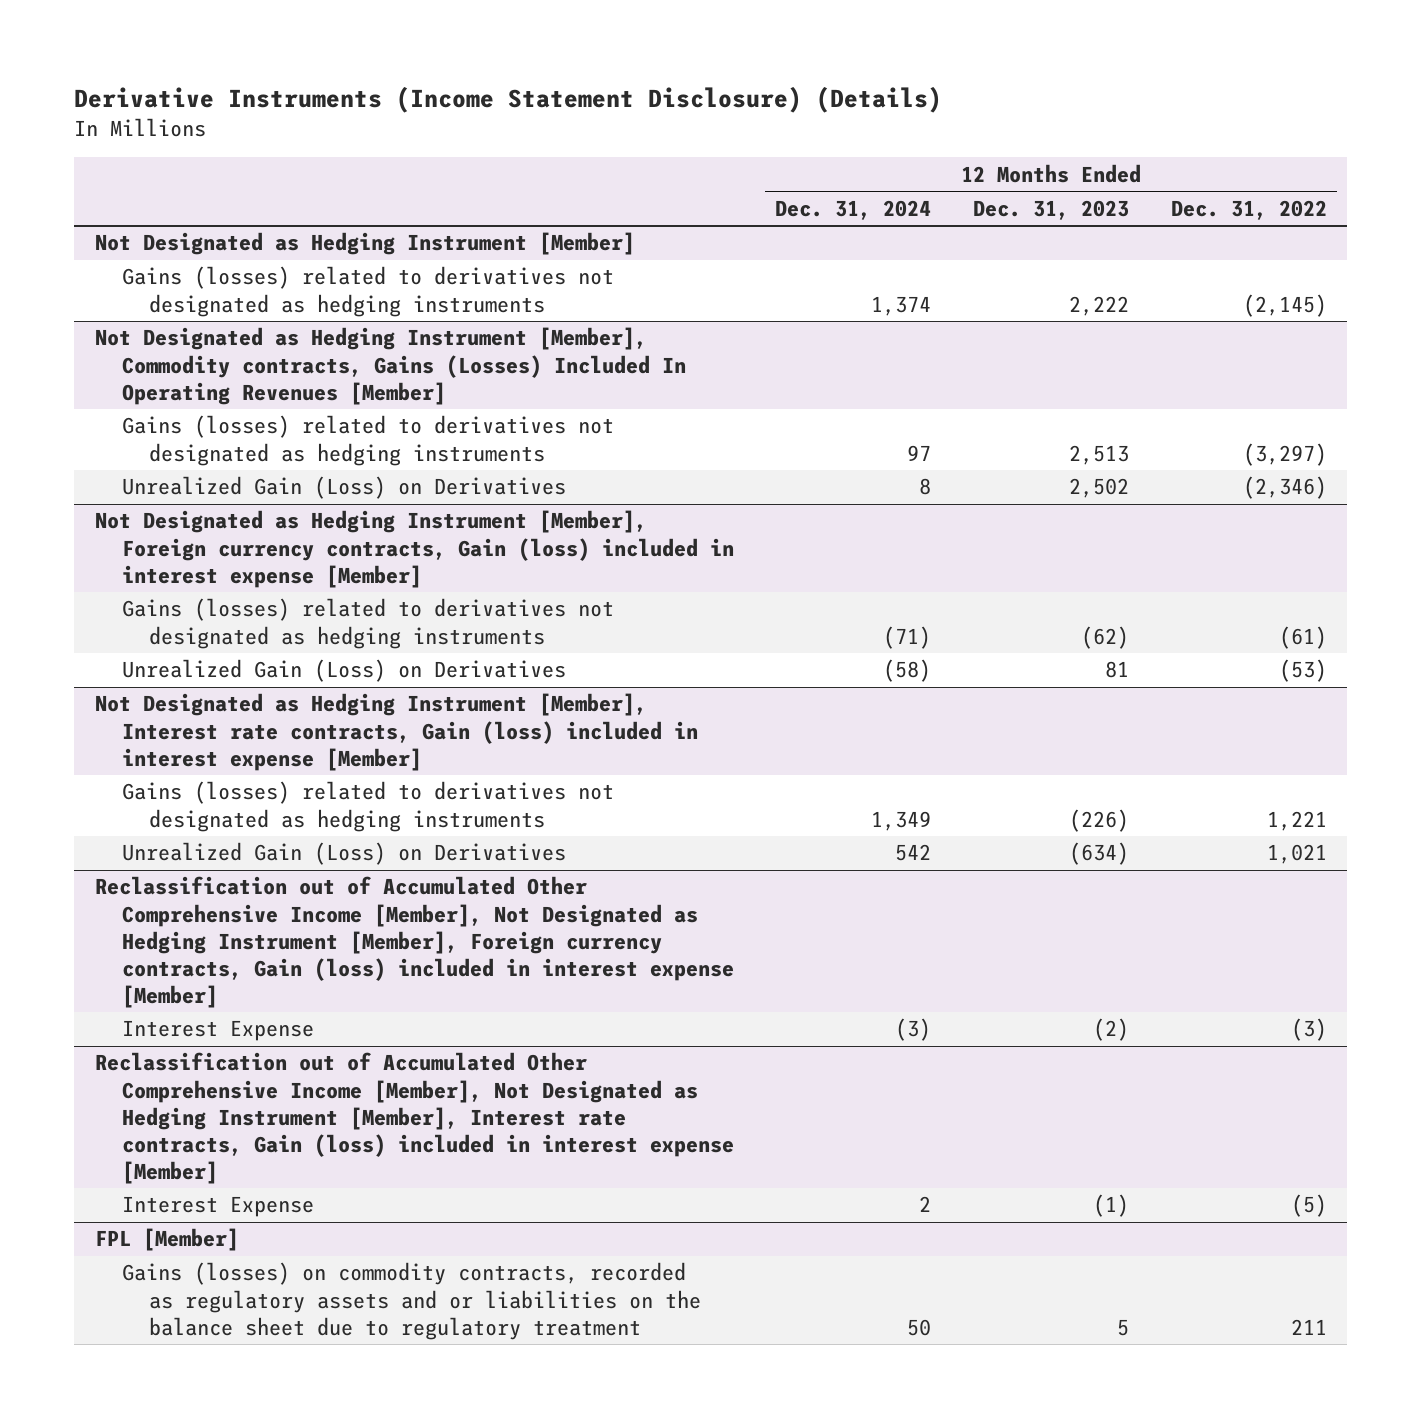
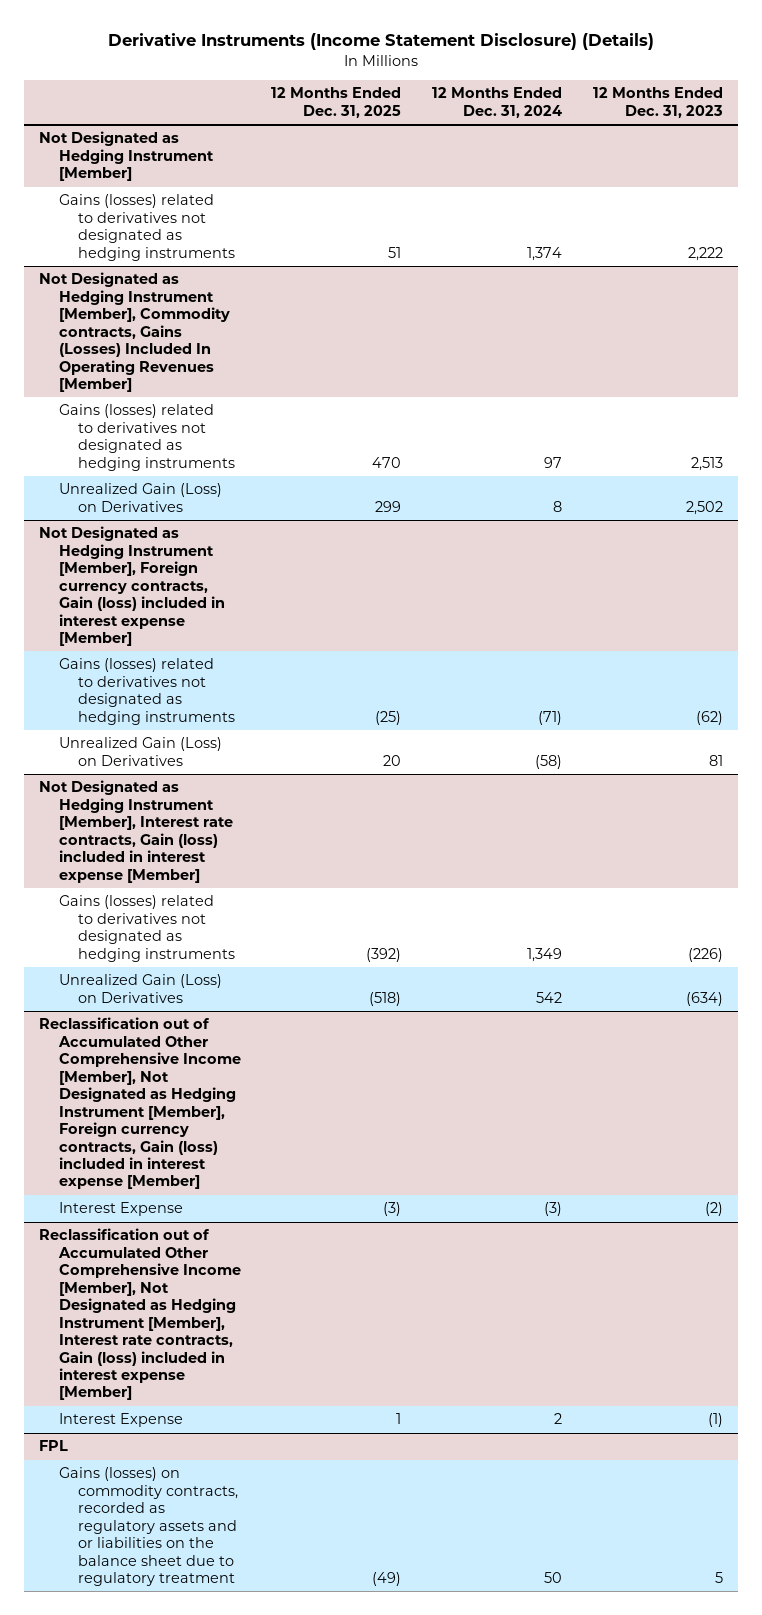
- | 12 Months Ended Dec. 31, 2024 | 12 Months Ended Dec. 31, 2023 | 12 Months Ended Dec. 31, 2022
+ | 12 Months Ended Dec. 31, 2025 | 12 Months Ended Dec. 31, 2024 | 12 Months Ended Dec. 31, 2023
- FPL [Member]
+ FPL

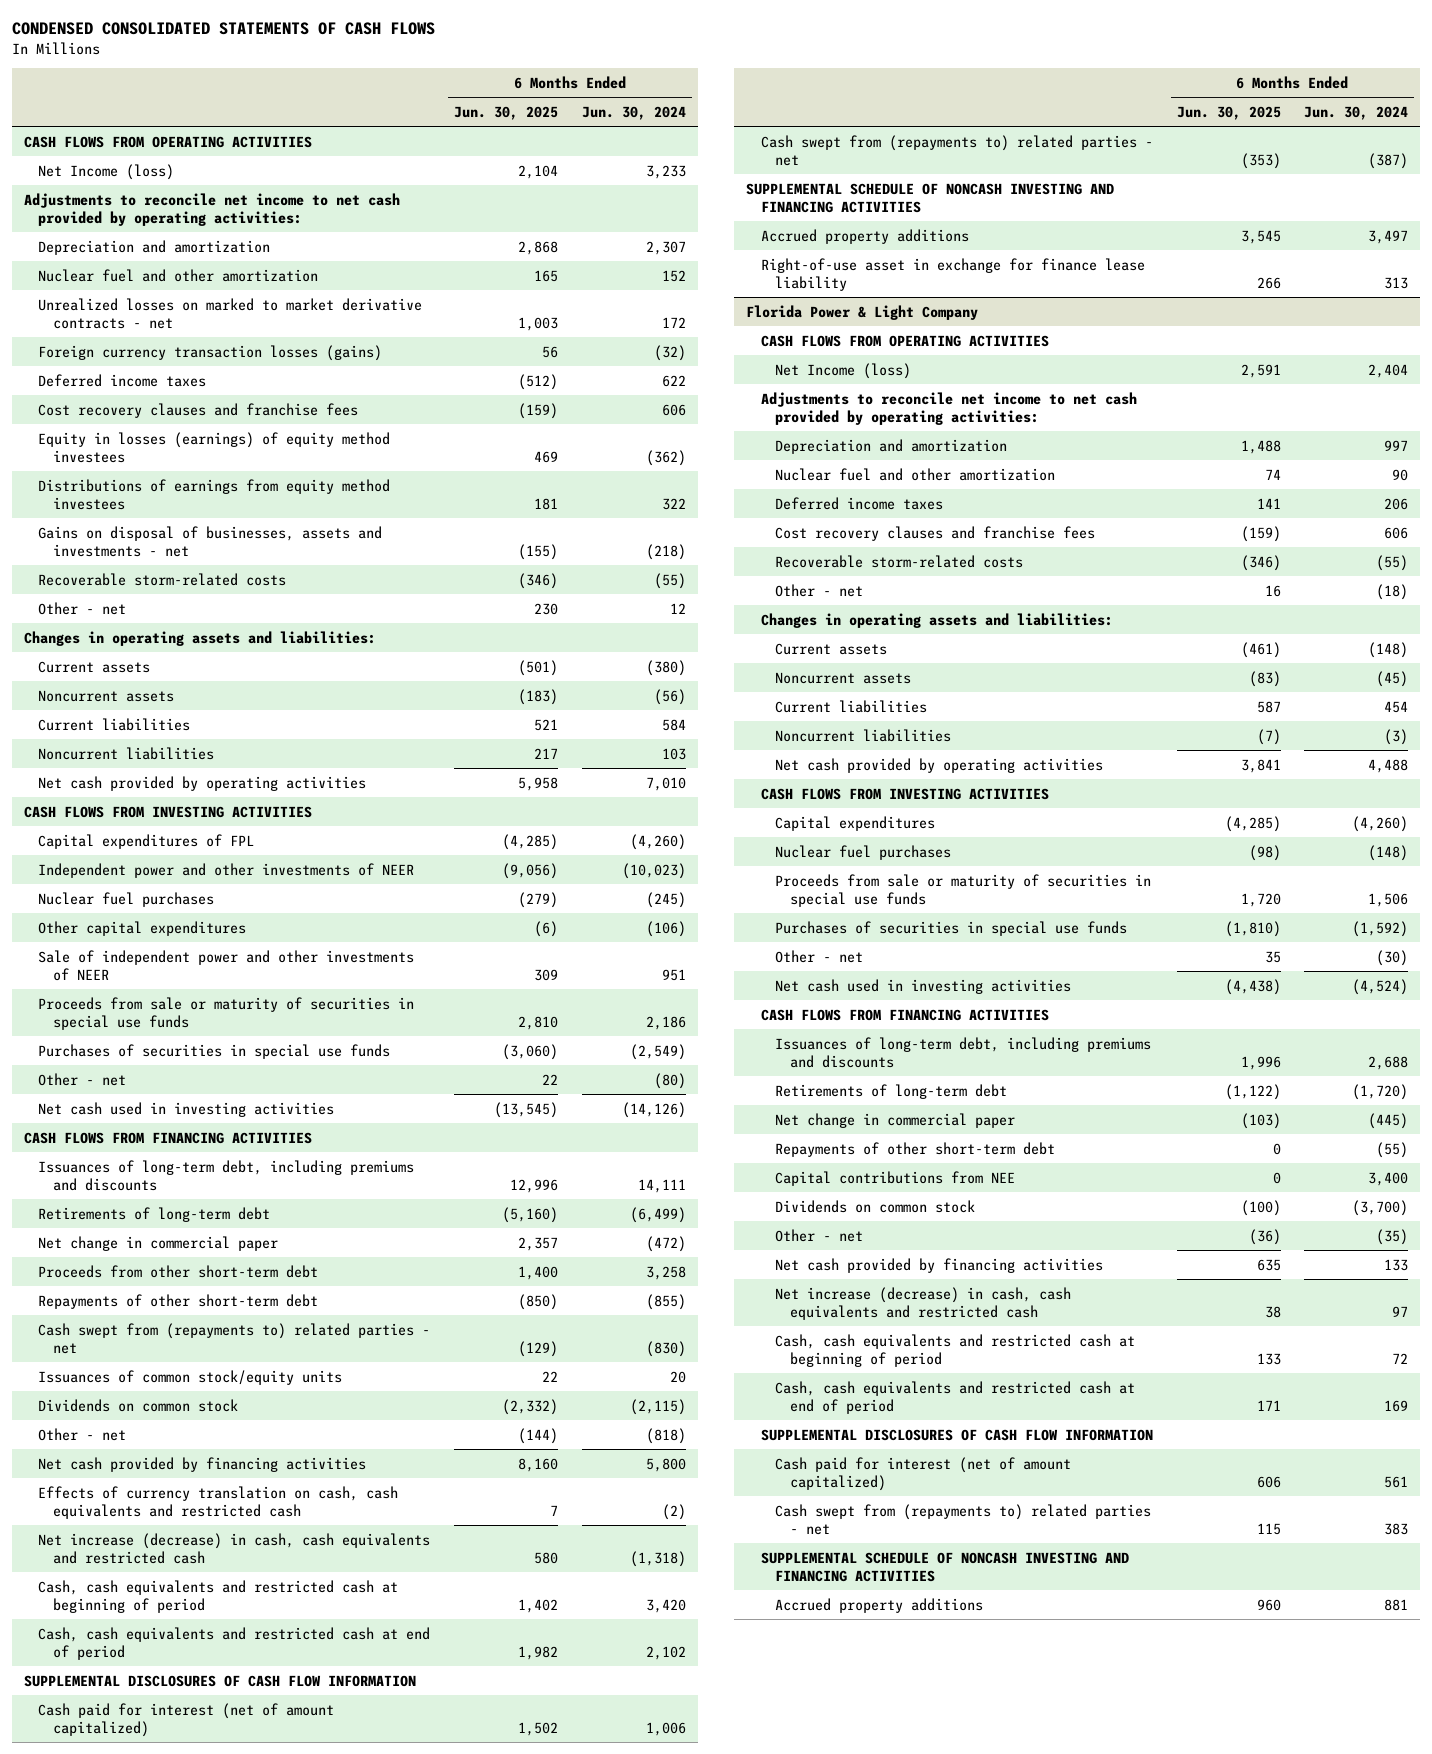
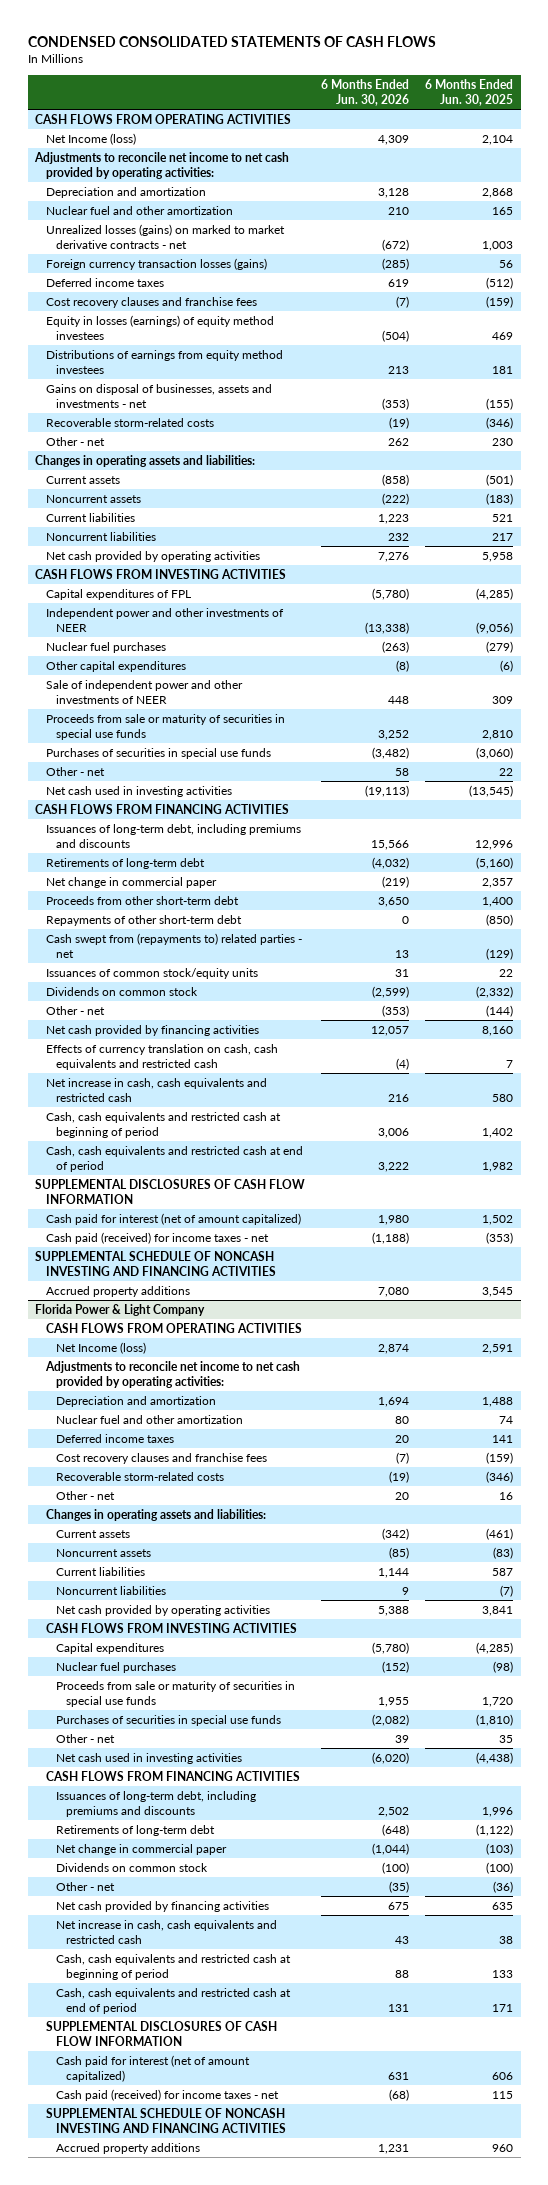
- | 6 Months Ended Jun. 30, 2025 | 6 Months Ended Jun. 30, 2024
+ | 6 Months Ended Jun. 30, 2026 | 6 Months Ended Jun. 30, 2025
- Unrealized losses on marked to market derivative contracts - net | 1,003 | 172
+ Unrealized losses (gains) on marked to market derivative contracts - net | (672) | 1,003
- Net increase (decrease) in cash, cash equivalents and restricted cash | 580 | (1,318)
+ Net increase in cash, cash equivalents and restricted cash | 216 | 580
- Cash swept from (repayments to) related parties - net | (353) | (387)
+ Cash paid (received) for income taxes - net | (1,188) | (353)
- Right-of-use asset in exchange for finance lease liability | 266 | 313
@ Florida Power & Light Company
- Repayments of other short-term debt | 0 | (55)
- Capital contributions from NEE | 0 | 3,400
- Net increase (decrease) in cash, cash equivalents and restricted cash | 38 | 97
+ Net increase in cash, cash equivalents and restricted cash | 43 | 38
- Cash swept from (repayments to) related parties - net | 115 | 383
+ Cash paid (received) for income taxes - net | (68) | 115

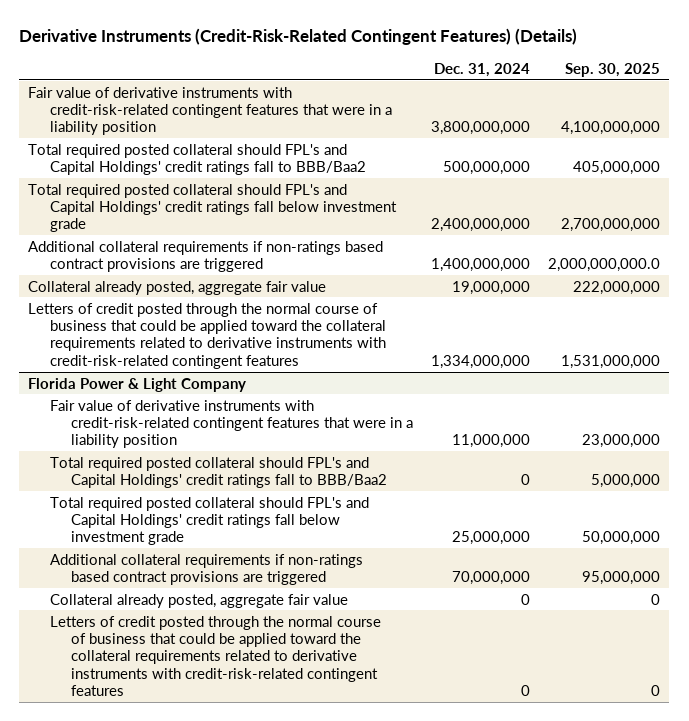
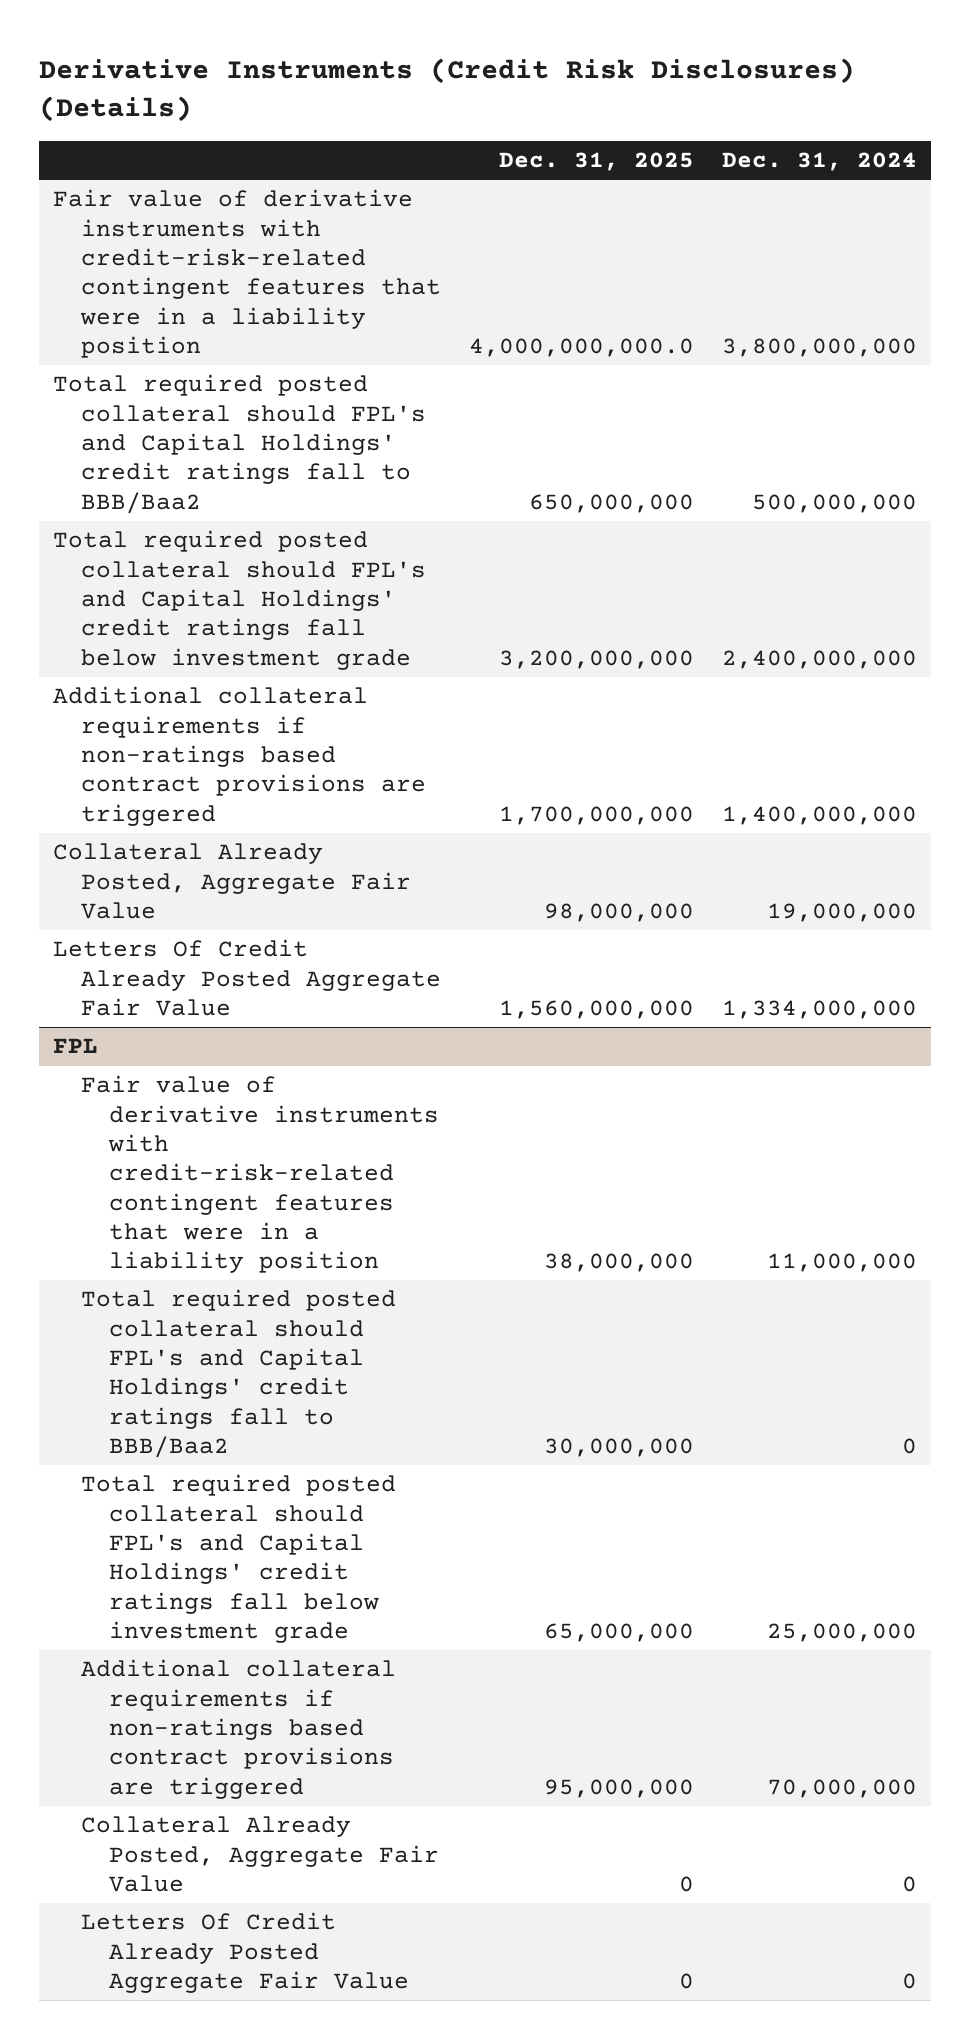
- Derivative Instruments (Credit-Risk-Related Contingent Features) (Details)
+ Derivative Instruments (Credit Risk Disclosures) (Details)
- | Dec. 31, 2024 | Sep. 30, 2025
+ | Dec. 31, 2025 | Dec. 31, 2024
- Collateral already posted, aggregate fair value | 19,000,000 | 222,000,000
- Letters of credit posted through the normal course of business that could be applied toward the collateral requirements related to derivative instruments with credit-risk-related contingent features | 1,334,000,000 | 1,531,000,000
- Florida Power & Light Company
+ Collateral Already Posted, Aggregate Fair Value | 98,000,000 | 19,000,000
+ Letters Of Credit Already Posted Aggregate Fair Value | 1,560,000,000 | 1,334,000,000
+ FPL
- Collateral already posted, aggregate fair value | 0 | 0
- Letters of credit posted through the normal course of business that could be applied toward the collateral requirements related to derivative instruments with credit-risk-related contingent features | 0 | 0
+ Collateral Already Posted, Aggregate Fair Value | 0 | 0
+ Letters Of Credit Already Posted Aggregate Fair Value | 0 | 0

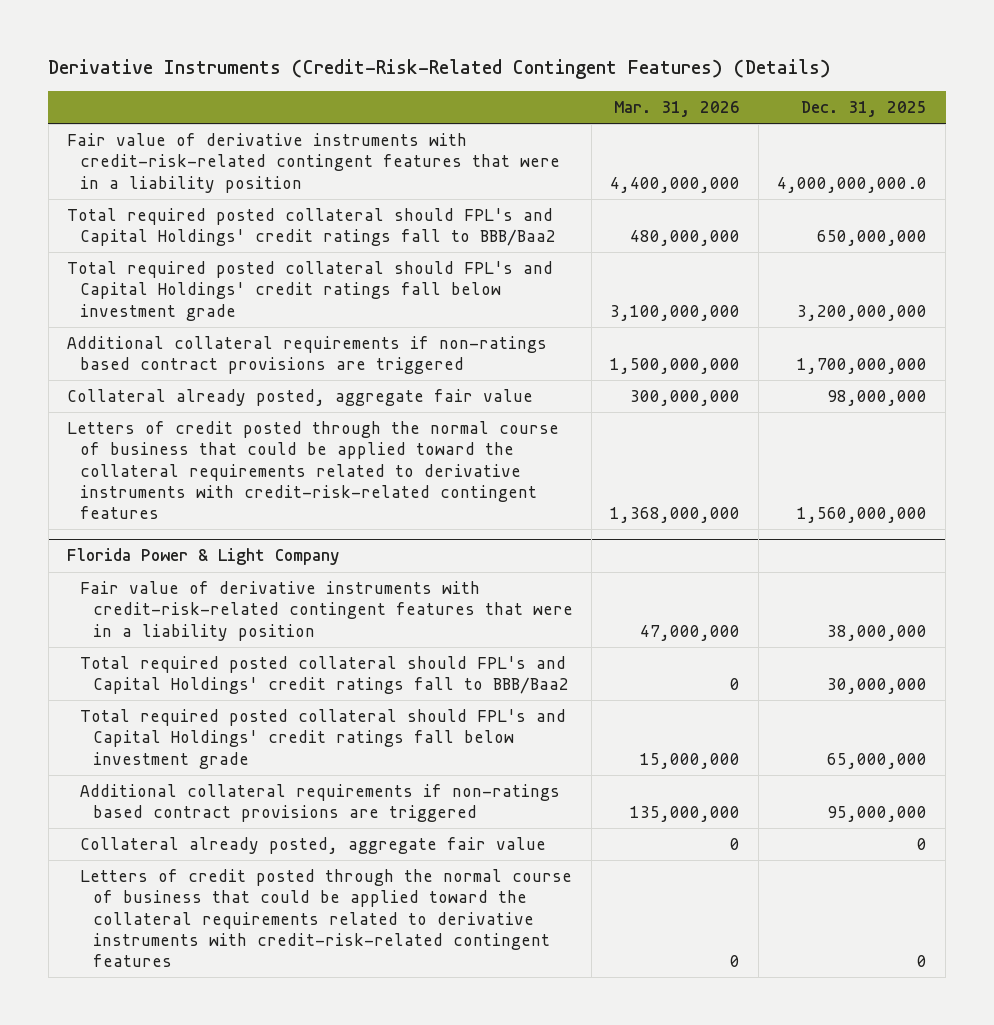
- Derivative Instruments (Credit Risk Disclosures) (Details)
+ Derivative Instruments (Credit-Risk-Related Contingent Features) (Details)
- | Dec. 31, 2025 | Dec. 31, 2024
+ | Mar. 31, 2026 | Dec. 31, 2025
- Collateral Already Posted, Aggregate Fair Value | 98,000,000 | 19,000,000
- Letters Of Credit Already Posted Aggregate Fair Value | 1,560,000,000 | 1,334,000,000
- FPL
+ Collateral already posted, aggregate fair value | 300,000,000 | 98,000,000
+ Letters of credit posted through the normal course of business that could be applied toward the collateral requirements related to derivative instruments with credit-risk-related contingent features | 1,368,000,000 | 1,560,000,000
+ Florida Power & Light Company
- Collateral Already Posted, Aggregate Fair Value | 0 | 0
- Letters Of Credit Already Posted Aggregate Fair Value | 0 | 0
+ Collateral already posted, aggregate fair value | 0 | 0
+ Letters of credit posted through the normal course of business that could be applied toward the collateral requirements related to derivative instruments with credit-risk-related contingent features | 0 | 0

